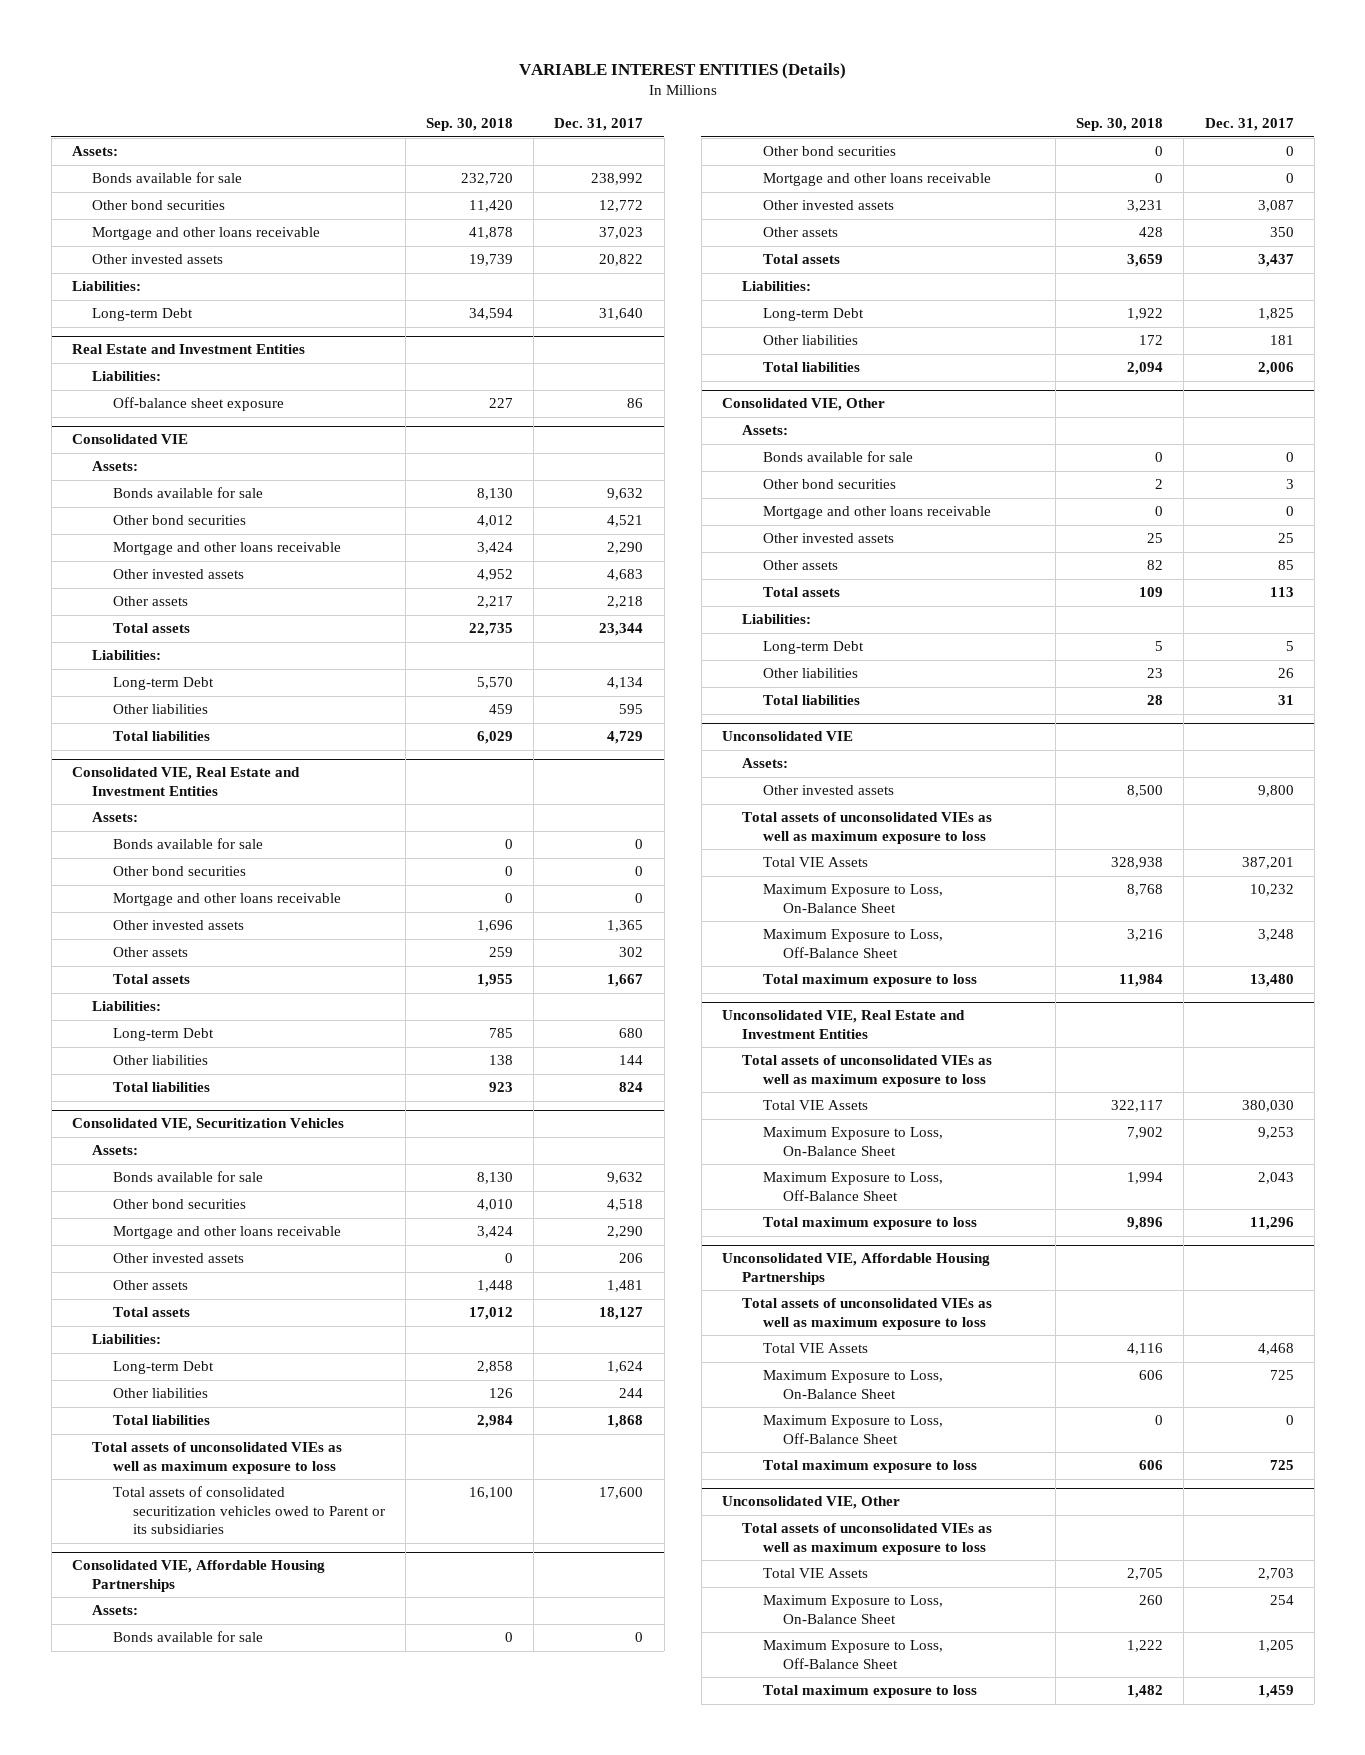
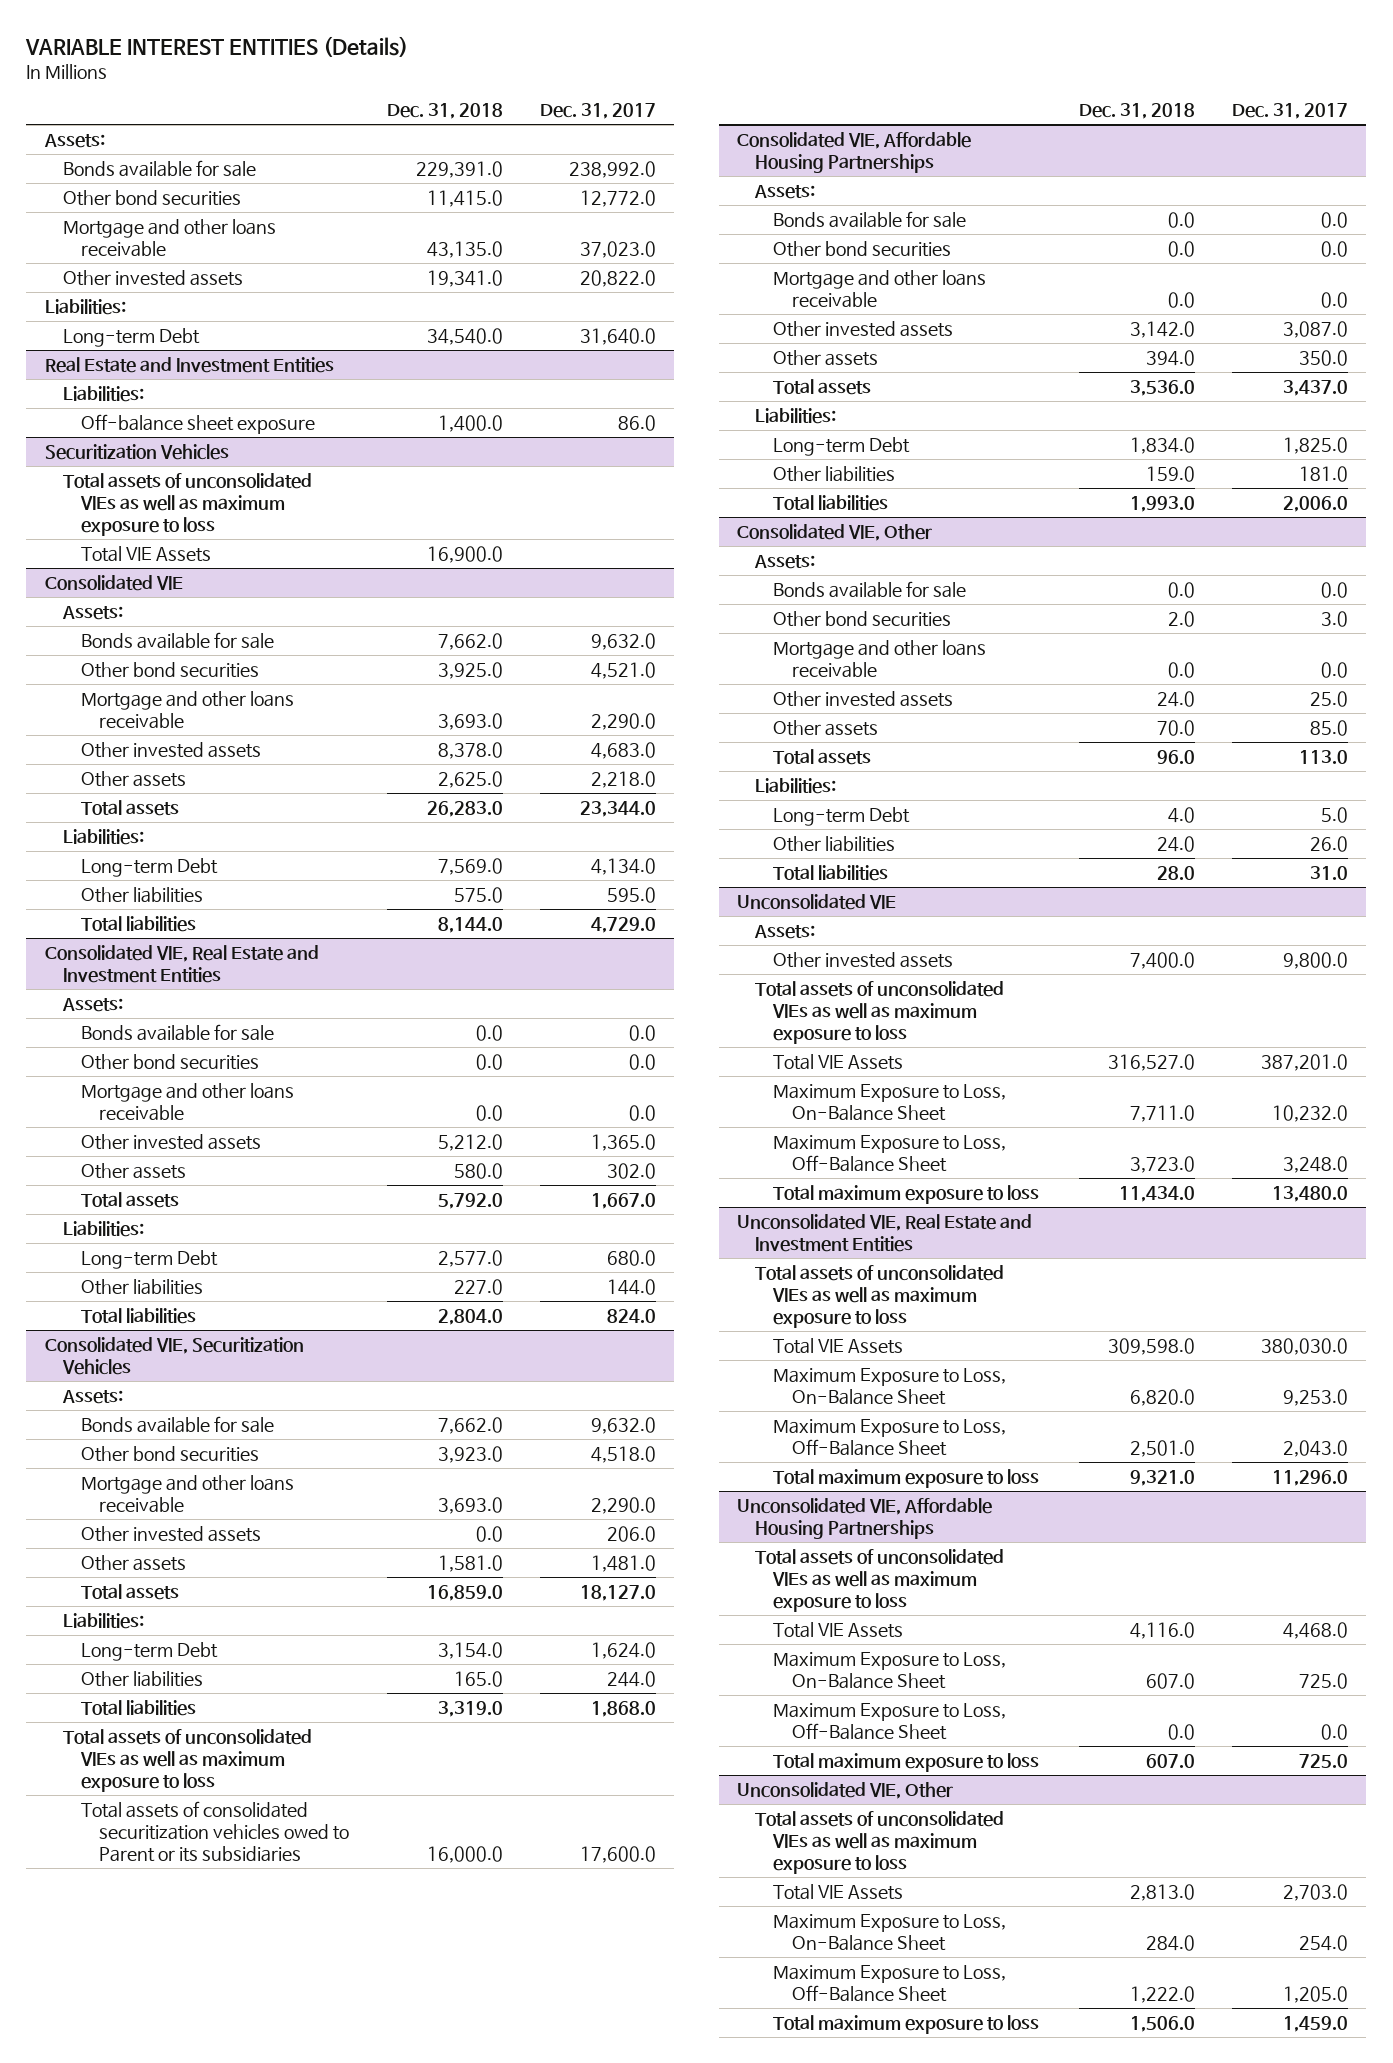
- | Sep. 30, 2018 | Dec. 31, 2017
+ | Dec. 31, 2018 | Dec. 31, 2017
- Bonds available for sale | 232,720 | 238,992
- Other bond securities | 11,420 | 12,772
- Mortgage and other loans receivable | 41,878 | 37,023
- Other invested assets | 19,739 | 20,822
+ Bonds available for sale | 229,391.0 | 238,992.0
+ Other bond securities | 11,415.0 | 12,772.0
+ Mortgage and other loans receivable | 43,135.0 | 37,023.0
+ Other invested assets | 19,341.0 | 20,822.0
- Long-term Debt | 34,594 | 31,640
+ Long-term Debt | 34,540.0 | 31,640.0
@ Real Estate and Investment Entities
- Off-balance sheet exposure | 227 | 86
+ Off-balance sheet exposure | 1,400.0 | 86.0
+ Securitization Vehicles
+ Total assets of unconsolidated VIEs as well as maximum exposure to loss
+ Total VIE Assets | 16,900.0 |
@ Consolidated VIE
- Bonds available for sale | 8,130 | 9,632
- Other bond securities | 4,012 | 4,521
- Mortgage and other loans receivable | 3,424 | 2,290
- Other invested assets | 4,952 | 4,683
- Other assets | 2,217 | 2,218
- Total assets | 22,735 | 23,344
+ Bonds available for sale | 7,662.0 | 9,632.0
+ Other bond securities | 3,925.0 | 4,521.0
+ Mortgage and other loans receivable | 3,693.0 | 2,290.0
+ Other invested assets | 8,378.0 | 4,683.0
+ Other assets | 2,625.0 | 2,218.0
+ Total assets | 26,283.0 | 23,344.0
- Long-term Debt | 5,570 | 4,134
- Other liabilities | 459 | 595
- Total liabilities | 6,029 | 4,729
+ Long-term Debt | 7,569.0 | 4,134.0
+ Other liabilities | 575.0 | 595.0
+ Total liabilities | 8,144.0 | 4,729.0
@ Consolidated VIE, Real Estate and Investment Entities
- Bonds available for sale | 0 | 0
- Other bond securities | 0 | 0
- Mortgage and other loans receivable | 0 | 0
- Other invested assets | 1,696 | 1,365
- Other assets | 259 | 302
- Total assets | 1,955 | 1,667
+ Bonds available for sale | 0.0 | 0.0
+ Other bond securities | 0.0 | 0.0
+ Mortgage and other loans receivable | 0.0 | 0.0
+ Other invested assets | 5,212.0 | 1,365.0
+ Other assets | 580.0 | 302.0
+ Total assets | 5,792.0 | 1,667.0
- Long-term Debt | 785 | 680
- Other liabilities | 138 | 144
- Total liabilities | 923 | 824
+ Long-term Debt | 2,577.0 | 680.0
+ Other liabilities | 227.0 | 144.0
+ Total liabilities | 2,804.0 | 824.0
@ Consolidated VIE, Securitization Vehicles
- Bonds available for sale | 8,130 | 9,632
- Other bond securities | 4,010 | 4,518
- Mortgage and other loans receivable | 3,424 | 2,290
- Other invested assets | 0 | 206
- Other assets | 1,448 | 1,481
- Total assets | 17,012 | 18,127
+ Bonds available for sale | 7,662.0 | 9,632.0
+ Other bond securities | 3,923.0 | 4,518.0
+ Mortgage and other loans receivable | 3,693.0 | 2,290.0
+ Other invested assets | 0.0 | 206.0
+ Other assets | 1,581.0 | 1,481.0
+ Total assets | 16,859.0 | 18,127.0
- Long-term Debt | 2,858 | 1,624
- Other liabilities | 126 | 244
- Total liabilities | 2,984 | 1,868
+ Long-term Debt | 3,154.0 | 1,624.0
+ Other liabilities | 165.0 | 244.0
+ Total liabilities | 3,319.0 | 1,868.0
- Total assets of consolidated securitization vehicles owed to Parent or its subsidiaries | 16,100 | 17,600
+ Total assets of consolidated securitization vehicles owed to Parent or its subsidiaries | 16,000.0 | 17,600.0
@ Consolidated VIE, Affordable Housing Partnerships
- Bonds available for sale | 0 | 0
- Other bond securities | 0 | 0
- Mortgage and other loans receivable | 0 | 0
- Other invested assets | 3,231 | 3,087
- Other assets | 428 | 350
- Total assets | 3,659 | 3,437
+ Bonds available for sale | 0.0 | 0.0
+ Other bond securities | 0.0 | 0.0
+ Mortgage and other loans receivable | 0.0 | 0.0
+ Other invested assets | 3,142.0 | 3,087.0
+ Other assets | 394.0 | 350.0
+ Total assets | 3,536.0 | 3,437.0
- Long-term Debt | 1,922 | 1,825
- Other liabilities | 172 | 181
- Total liabilities | 2,094 | 2,006
+ Long-term Debt | 1,834.0 | 1,825.0
+ Other liabilities | 159.0 | 181.0
+ Total liabilities | 1,993.0 | 2,006.0
@ Consolidated VIE, Other
- Bonds available for sale | 0 | 0
- Other bond securities | 2 | 3
- Mortgage and other loans receivable | 0 | 0
- Other invested assets | 25 | 25
- Other assets | 82 | 85
- Total assets | 109 | 113
+ Bonds available for sale | 0.0 | 0.0
+ Other bond securities | 2.0 | 3.0
+ Mortgage and other loans receivable | 0.0 | 0.0
+ Other invested assets | 24.0 | 25.0
+ Other assets | 70.0 | 85.0
+ Total assets | 96.0 | 113.0
- Long-term Debt | 5 | 5
- Other liabilities | 23 | 26
- Total liabilities | 28 | 31
+ Long-term Debt | 4.0 | 5.0
+ Other liabilities | 24.0 | 26.0
+ Total liabilities | 28.0 | 31.0
@ Unconsolidated VIE
- Other invested assets | 8,500 | 9,800
+ Other invested assets | 7,400.0 | 9,800.0
- Total VIE Assets | 328,938 | 387,201
- Maximum Exposure to Loss, On-Balance Sheet | 8,768 | 10,232
- Maximum Exposure to Loss, Off-Balance Sheet | 3,216 | 3,248
- Total maximum exposure to loss | 11,984 | 13,480
+ Total VIE Assets | 316,527.0 | 387,201.0
+ Maximum Exposure to Loss, On-Balance Sheet | 7,711.0 | 10,232.0
+ Maximum Exposure to Loss, Off-Balance Sheet | 3,723.0 | 3,248.0
+ Total maximum exposure to loss | 11,434.0 | 13,480.0
@ Unconsolidated VIE, Real Estate and Investment Entities
- Total VIE Assets | 322,117 | 380,030
- Maximum Exposure to Loss, On-Balance Sheet | 7,902 | 9,253
- Maximum Exposure to Loss, Off-Balance Sheet | 1,994 | 2,043
- Total maximum exposure to loss | 9,896 | 11,296
+ Total VIE Assets | 309,598.0 | 380,030.0
+ Maximum Exposure to Loss, On-Balance Sheet | 6,820.0 | 9,253.0
+ Maximum Exposure to Loss, Off-Balance Sheet | 2,501.0 | 2,043.0
+ Total maximum exposure to loss | 9,321.0 | 11,296.0
@ Unconsolidated VIE, Affordable Housing Partnerships
- Total VIE Assets | 4,116 | 4,468
- Maximum Exposure to Loss, On-Balance Sheet | 606 | 725
- Maximum Exposure to Loss, Off-Balance Sheet | 0 | 0
- Total maximum exposure to loss | 606 | 725
+ Total VIE Assets | 4,116.0 | 4,468.0
+ Maximum Exposure to Loss, On-Balance Sheet | 607.0 | 725.0
+ Maximum Exposure to Loss, Off-Balance Sheet | 0.0 | 0.0
+ Total maximum exposure to loss | 607.0 | 725.0
@ Unconsolidated VIE, Other
- Total VIE Assets | 2,705 | 2,703
- Maximum Exposure to Loss, On-Balance Sheet | 260 | 254
- Maximum Exposure to Loss, Off-Balance Sheet | 1,222 | 1,205
- Total maximum exposure to loss | 1,482 | 1,459
+ Total VIE Assets | 2,813.0 | 2,703.0
+ Maximum Exposure to Loss, On-Balance Sheet | 284.0 | 254.0
+ Maximum Exposure to Loss, Off-Balance Sheet | 1,222.0 | 1,205.0
+ Total maximum exposure to loss | 1,506.0 | 1,459.0

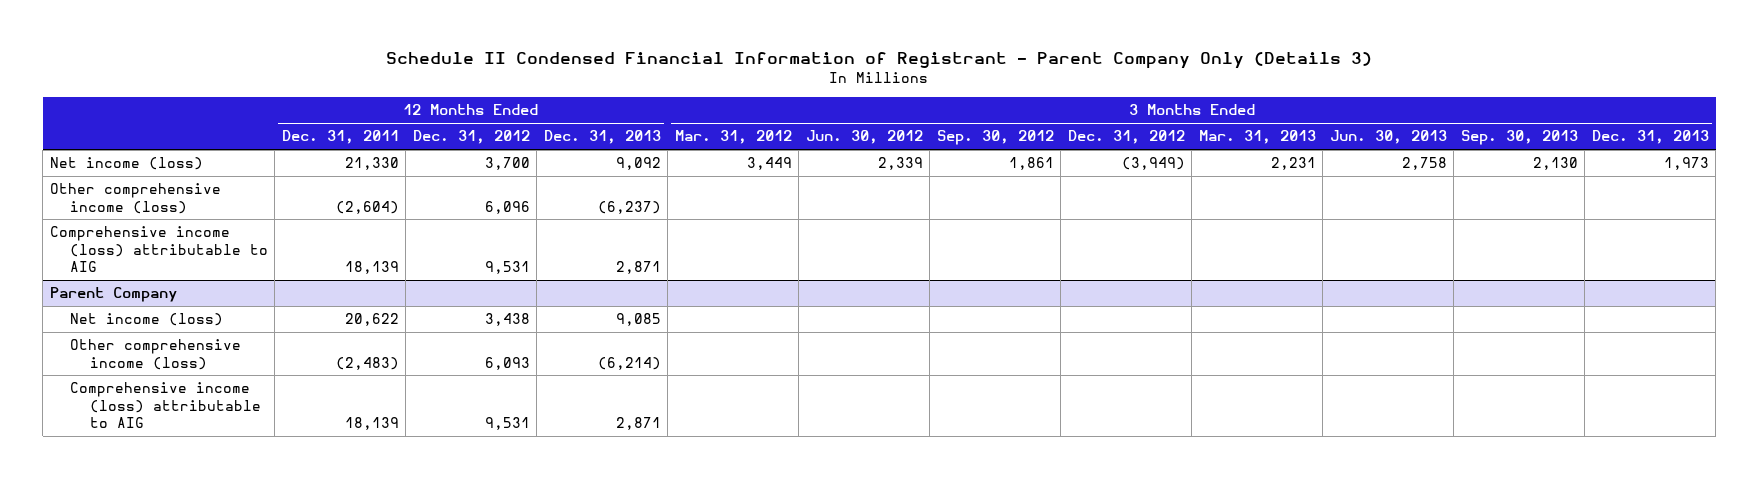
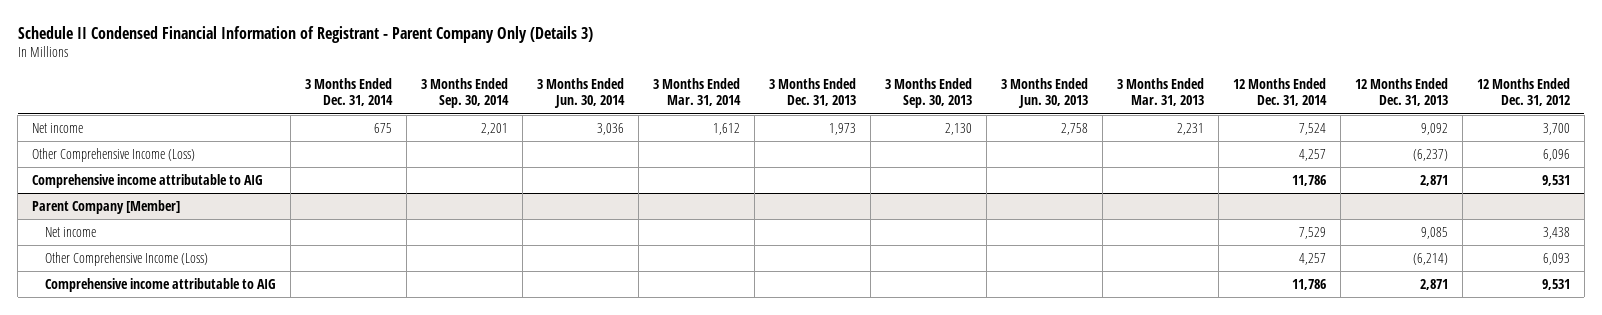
- | 12 Months Ended Dec. 31, 2011 | 12 Months Ended Dec. 31, 2012 | 12 Months Ended Dec. 31, 2013 | 3 Months Ended Mar. 31, 2012 | 3 Months Ended Jun. 30, 2012 | 3 Months Ended Sep. 30, 2012 | 3 Months Ended Dec. 31, 2012 | 3 Months Ended Mar. 31, 2013 | 3 Months Ended Jun. 30, 2013 | 3 Months Ended Sep. 30, 2013 | 3 Months Ended Dec. 31, 2013
+ | 3 Months Ended Dec. 31, 2014 | 3 Months Ended Sep. 30, 2014 | 3 Months Ended Jun. 30, 2014 | 3 Months Ended Mar. 31, 2014 | 3 Months Ended Dec. 31, 2013 | 3 Months Ended Sep. 30, 2013 | 3 Months Ended Jun. 30, 2013 | 3 Months Ended Mar. 31, 2013 | 12 Months Ended Dec. 31, 2014 | 12 Months Ended Dec. 31, 2013 | 12 Months Ended Dec. 31, 2012
- Net income (loss) | 21,330 | 3,700 | 9,092 | 3,449 | 2,339 | 1,861 | (3,949) | 2,231 | 2,758 | 2,130 | 1,973
- Other comprehensive income (loss) | (2,604) | 6,096 | (6,237) | | | | | | | |
- Comprehensive income (loss) attributable to AIG | 18,139 | 9,531 | 2,871 | | | | | | | |
- Parent Company
- Net income (loss) | 20,622 | 3,438 | 9,085 | | | | | | | |
- Other comprehensive income (loss) | (2,483) | 6,093 | (6,214) | | | | | | | |
- Comprehensive income (loss) attributable to AIG | 18,139 | 9,531 | 2,871 | | | | | | | |
+ Net income | 675 | 2,201 | 3,036 | 1,612 | 1,973 | 2,130 | 2,758 | 2,231 | 7,524 | 9,092 | 3,700
+ Other Comprehensive Income (Loss) | | | | | | | | | 4,257 | (6,237) | 6,096
+ Comprehensive income attributable to AIG | | | | | | | | | 11,786 | 2,871 | 9,531
+ Parent Company [Member]
+ Net income | | | | | | | | | 7,529 | 9,085 | 3,438
+ Other Comprehensive Income (Loss) | | | | | | | | | 4,257 | (6,214) | 6,093
+ Comprehensive income attributable to AIG | | | | | | | | | 11,786 | 2,871 | 9,531

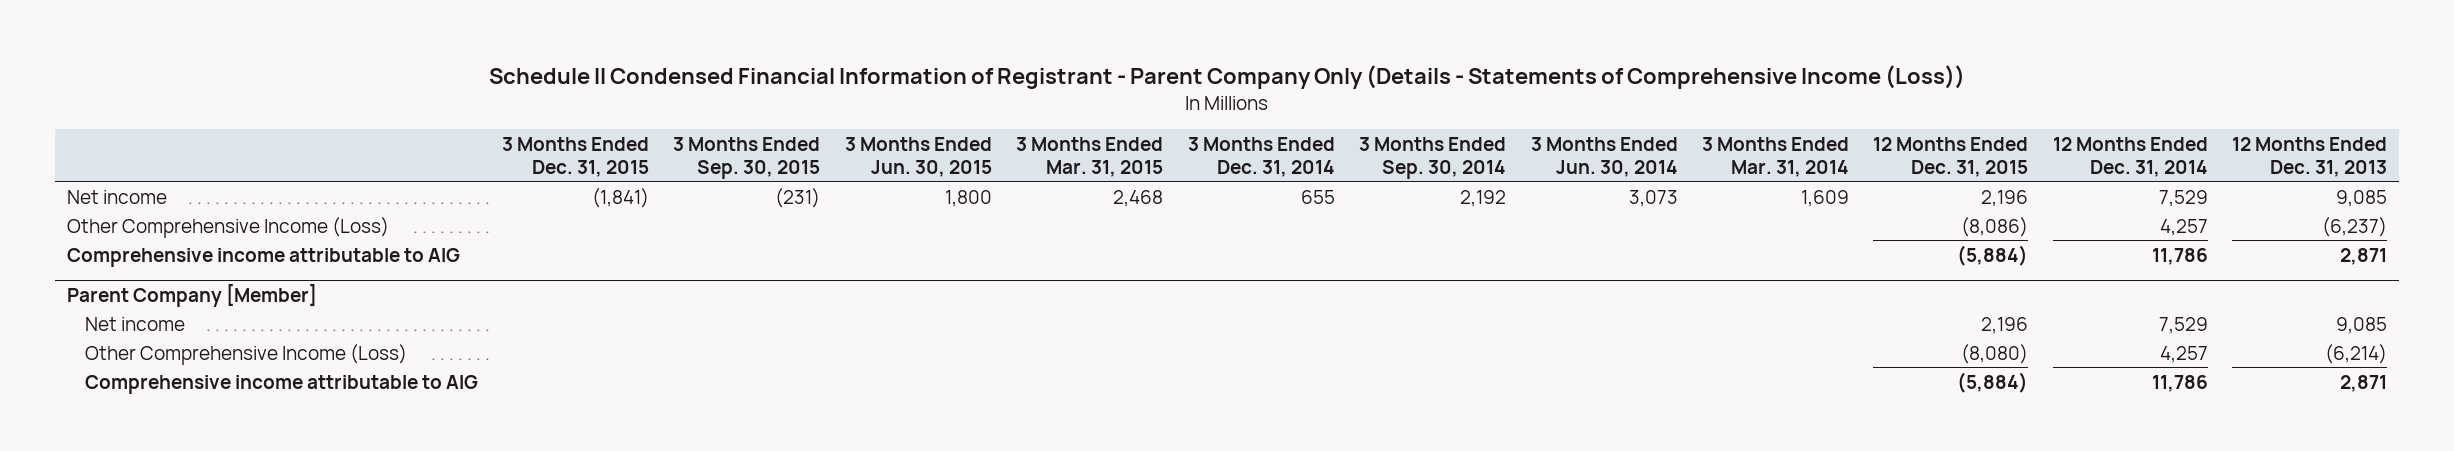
- Schedule II Condensed Financial Information of Registrant - Parent Company Only (Details 3)
+ Schedule II Condensed Financial Information of Registrant - Parent Company Only (Details - Statements of Comprehensive Income (Loss))
- | 3 Months Ended Dec. 31, 2014 | 3 Months Ended Sep. 30, 2014 | 3 Months Ended Jun. 30, 2014 | 3 Months Ended Mar. 31, 2014 | 3 Months Ended Dec. 31, 2013 | 3 Months Ended Sep. 30, 2013 | 3 Months Ended Jun. 30, 2013 | 3 Months Ended Mar. 31, 2013 | 12 Months Ended Dec. 31, 2014 | 12 Months Ended Dec. 31, 2013 | 12 Months Ended Dec. 31, 2012
+ | 3 Months Ended Dec. 31, 2015 | 3 Months Ended Sep. 30, 2015 | 3 Months Ended Jun. 30, 2015 | 3 Months Ended Mar. 31, 2015 | 3 Months Ended Dec. 31, 2014 | 3 Months Ended Sep. 30, 2014 | 3 Months Ended Jun. 30, 2014 | 3 Months Ended Mar. 31, 2014 | 12 Months Ended Dec. 31, 2015 | 12 Months Ended Dec. 31, 2014 | 12 Months Ended Dec. 31, 2013
- Net income | 675 | 2,201 | 3,036 | 1,612 | 1,973 | 2,130 | 2,758 | 2,231 | 7,524 | 9,092 | 3,700
+ Net income | (1,841) | (231) | 1,800 | 2,468 | 655 | 2,192 | 3,073 | 1,609 | 2,196 | 7,529 | 9,085

